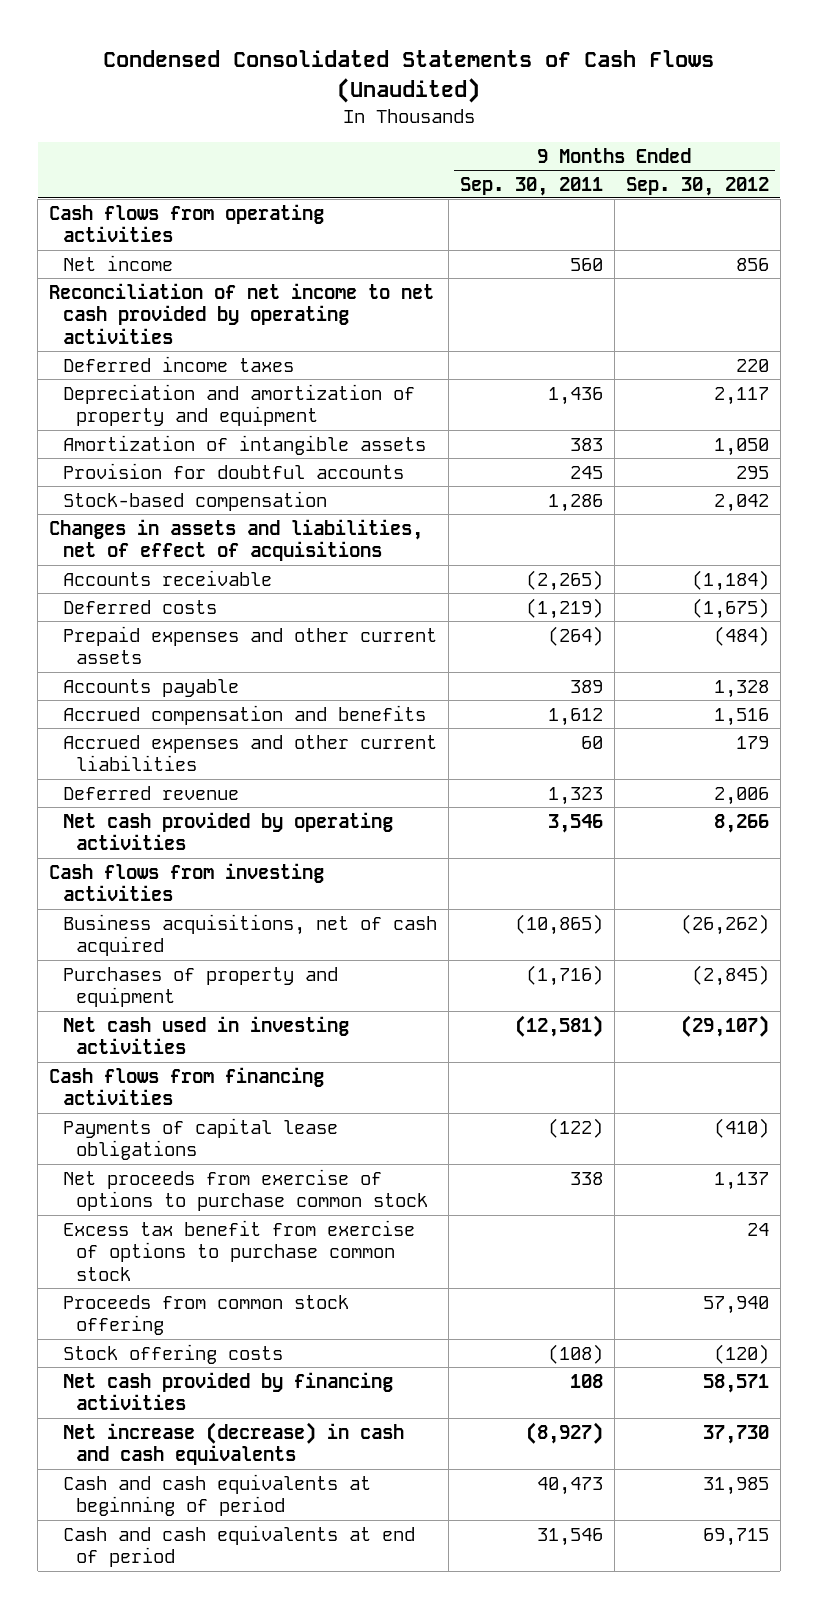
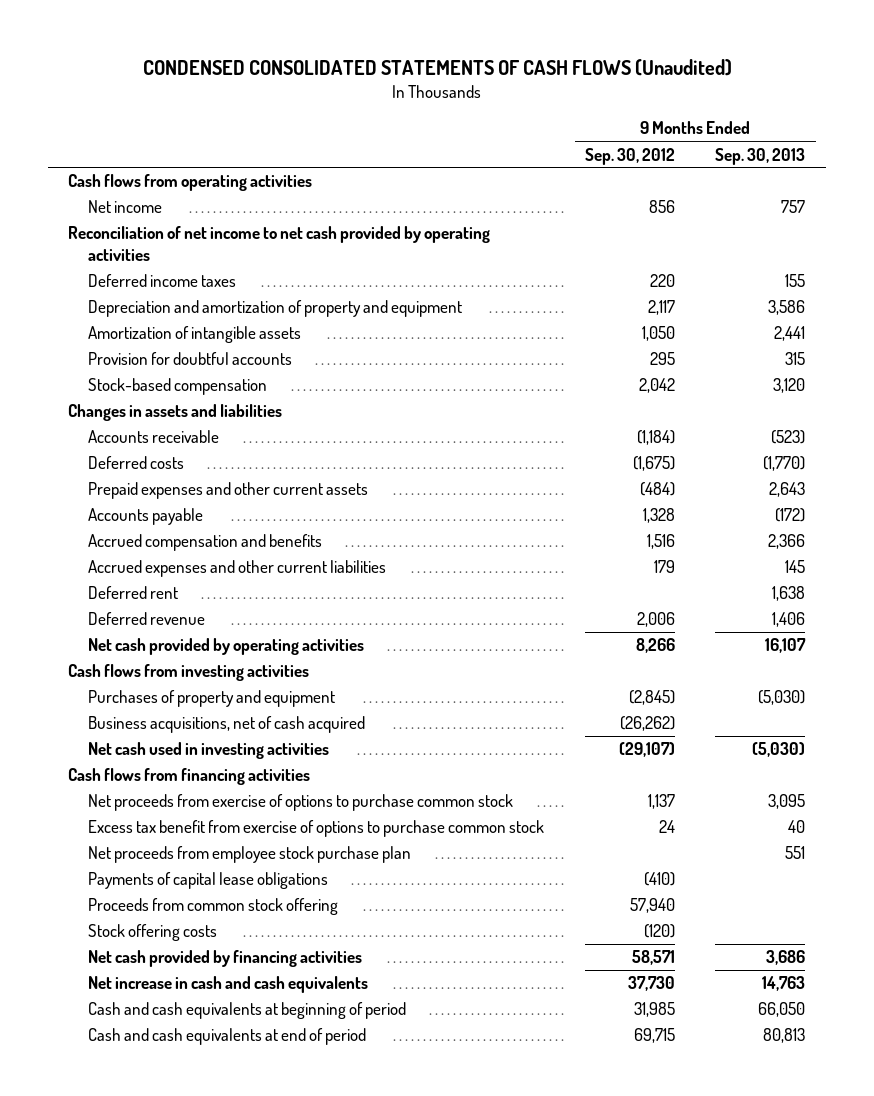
- Condensed Consolidated Statements of Cash Flows (Unaudited)
+ CONDENSED CONSOLIDATED STATEMENTS OF CASH FLOWS (Unaudited)
- | 9 Months Ended Sep. 30, 2011 | 9 Months Ended Sep. 30, 2012
+ | 9 Months Ended Sep. 30, 2012 | 9 Months Ended Sep. 30, 2013
- Changes in assets and liabilities, net of effect of acquisitions
+ Changes in assets and liabilities
+ Deferred rent | | 1,638
moved down: Business acquisitions, net of cash acquired | (26,262) |
+ Net proceeds from employee stock purchase plan | | 551
moved down: Payments of capital lease obligations | (410) |
- Net increase (decrease) in cash and cash equivalents | (8,927) | 37,730
+ Net increase in cash and cash equivalents | 37,730 | 14,763

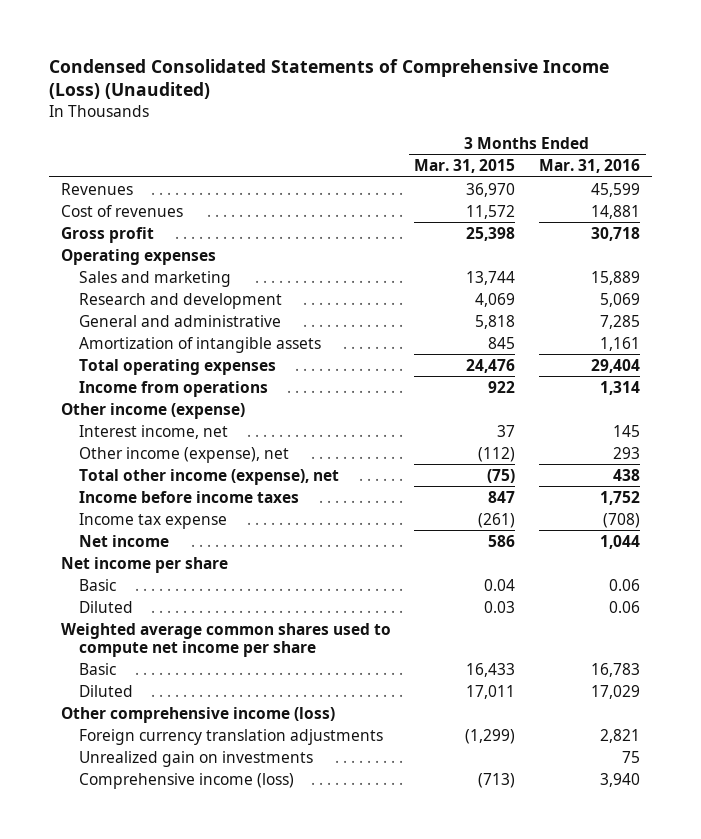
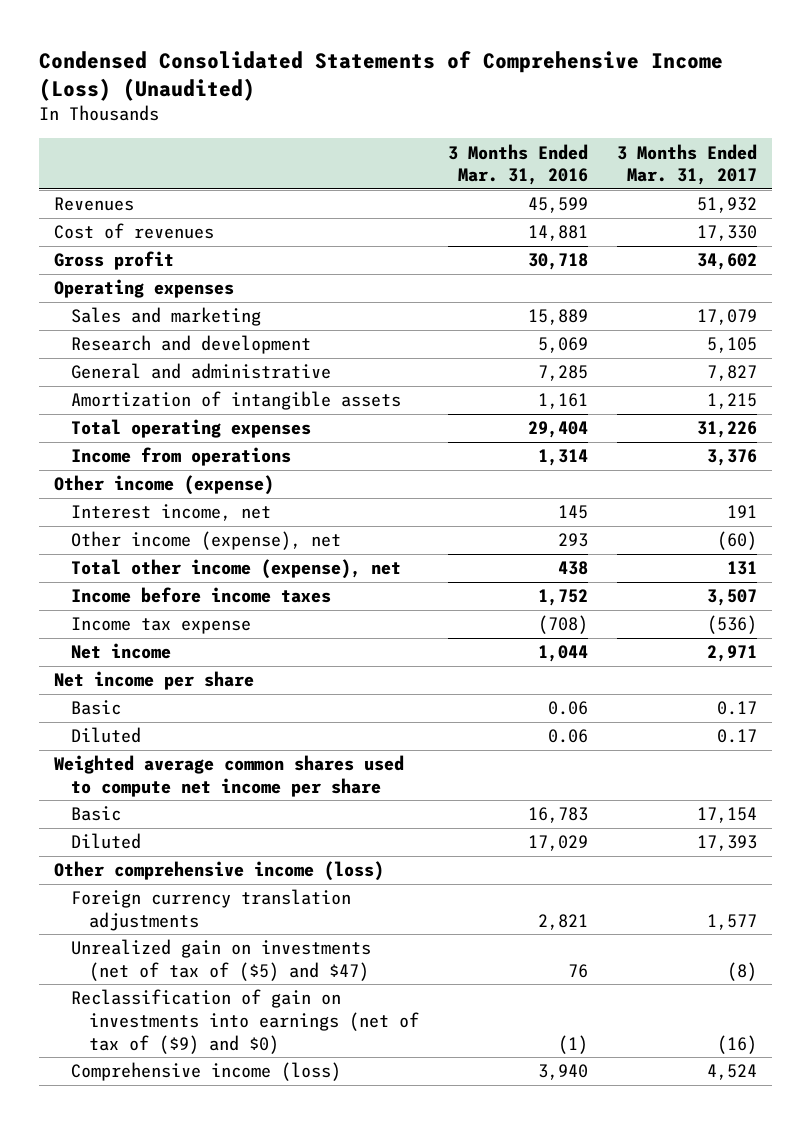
- | 3 Months Ended Mar. 31, 2015 | 3 Months Ended Mar. 31, 2016
+ | 3 Months Ended Mar. 31, 2016 | 3 Months Ended Mar. 31, 2017
- Unrealized gain on investments | | 75
+ Unrealized gain on investments (net of tax of ($5) and $47) | 76 | (8)
+ Reclassification of gain on investments into earnings (net of tax of ($9) and $0) | (1) | (16)

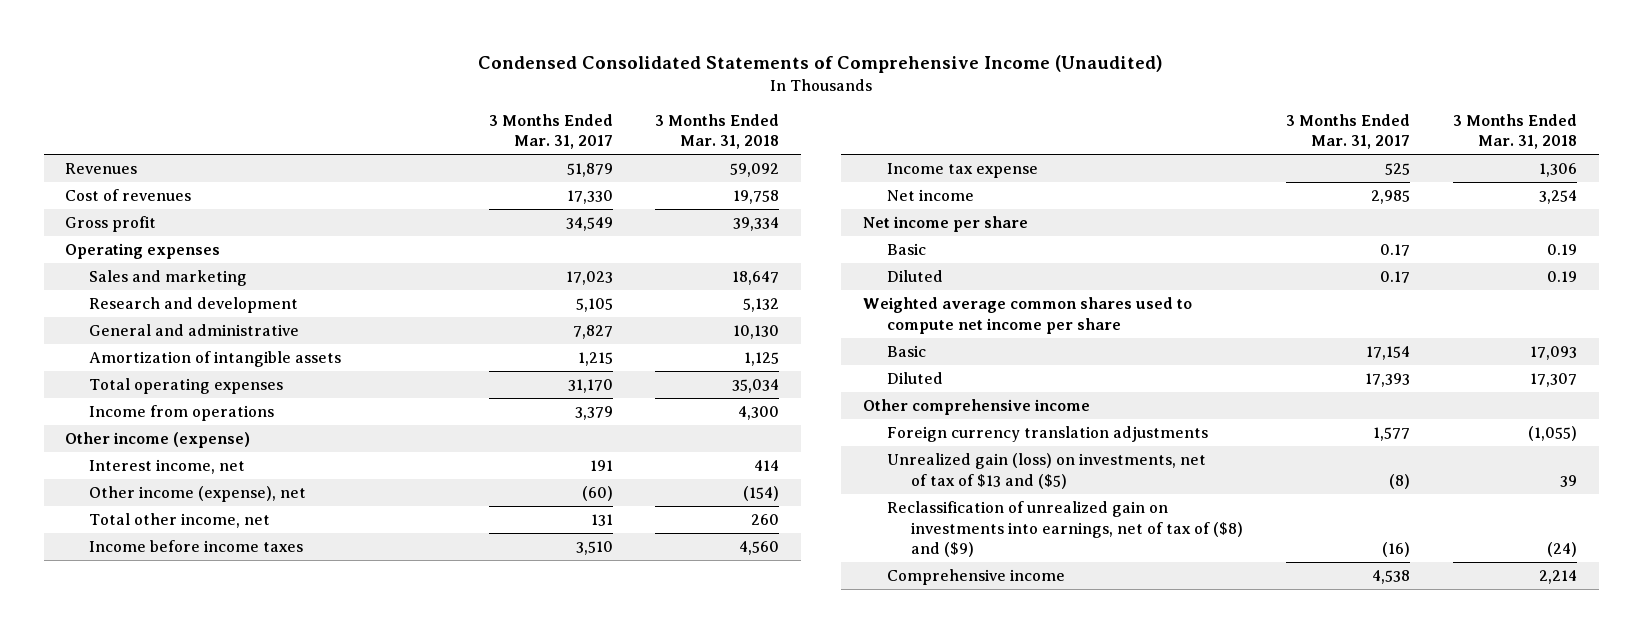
- Condensed Consolidated Statements of Comprehensive Income (Loss) (Unaudited)
+ Condensed Consolidated Statements of Comprehensive Income (Unaudited)
- | 3 Months Ended Mar. 31, 2016 | 3 Months Ended Mar. 31, 2017
+ | 3 Months Ended Mar. 31, 2017 | 3 Months Ended Mar. 31, 2018
- Revenues | 45,599 | 51,932
+ Revenues | 51,879 | 59,092
- Gross profit | 30,718 | 34,602
+ Gross profit | 34,549 | 39,334
- Sales and marketing | 15,889 | 17,079
+ Sales and marketing | 17,023 | 18,647
- Total operating expenses | 29,404 | 31,226
- Income from operations | 1,314 | 3,376
+ Total operating expenses | 31,170 | 35,034
+ Income from operations | 3,379 | 4,300
- Total other income (expense), net | 438 | 131
- Income before income taxes | 1,752 | 3,507
- Income tax expense | (708) | (536)
- Net income | 1,044 | 2,971
+ Total other income, net | 131 | 260
+ Income before income taxes | 3,510 | 4,560
+ Income tax expense | 525 | 1,306
+ Net income | 2,985 | 3,254
- Other comprehensive income (loss)
+ Other comprehensive income
- Unrealized gain on investments (net of tax of ($5) and $47) | 76 | (8)
- Reclassification of gain on investments into earnings (net of tax of ($9) and $0) | (1) | (16)
- Comprehensive income (loss) | 3,940 | 4,524
+ Unrealized gain (loss) on investments, net of tax of $13 and ($5) | (8) | 39
+ Reclassification of unrealized gain on investments into earnings, net of tax of ($8) and ($9) | (16) | (24)
+ Comprehensive income | 4,538 | 2,214

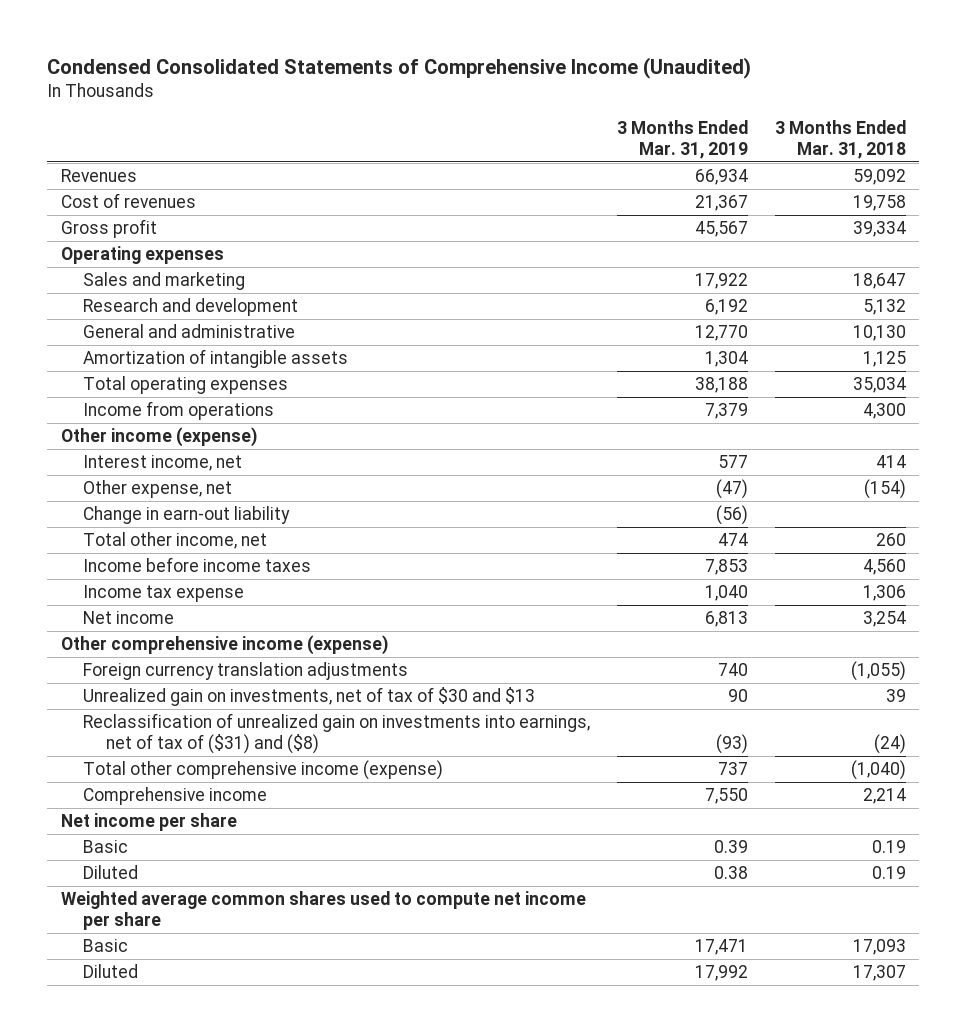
- | 3 Months Ended Mar. 31, 2017 | 3 Months Ended Mar. 31, 2018
+ | 3 Months Ended Mar. 31, 2019 | 3 Months Ended Mar. 31, 2018
- Other income (expense), net | (60) | (154)
+ Other expense, net | (47) | (154)
+ Change in earn-out liability | (56) |
+ Other comprehensive income (expense)
moved up: Foreign currency translation adjustments | 740 | (1,055)
+ Unrealized gain on investments, net of tax of $30 and $13 | 90 | 39
+ Reclassification of unrealized gain on investments into earnings, net of tax of ($31) and ($8) | (93) | (24)
+ Total other comprehensive income (expense) | 737 | (1,040)
moved up: Comprehensive income | 7,550 | 2,214
- Other comprehensive income
- Unrealized gain (loss) on investments, net of tax of $13 and ($5) | (8) | 39
- Reclassification of unrealized gain on investments into earnings, net of tax of ($8) and ($9) | (16) | (24)

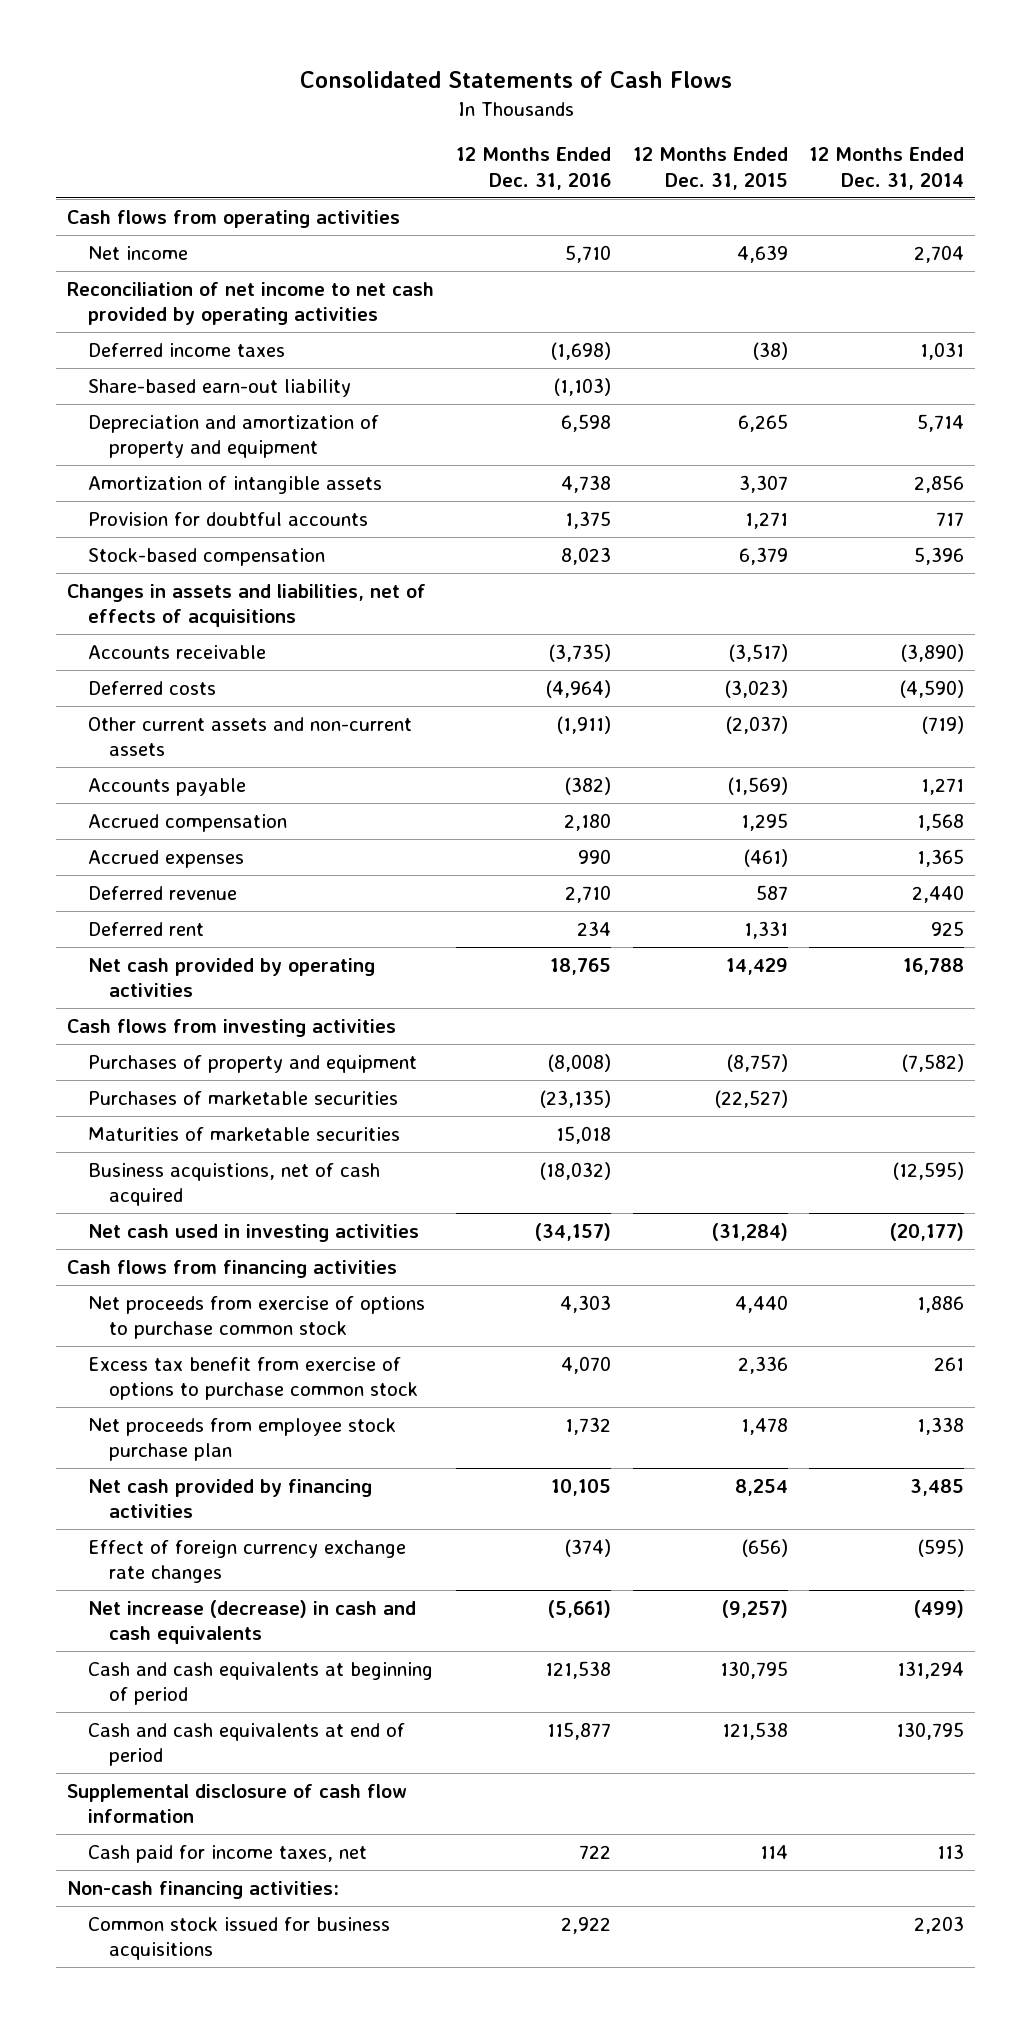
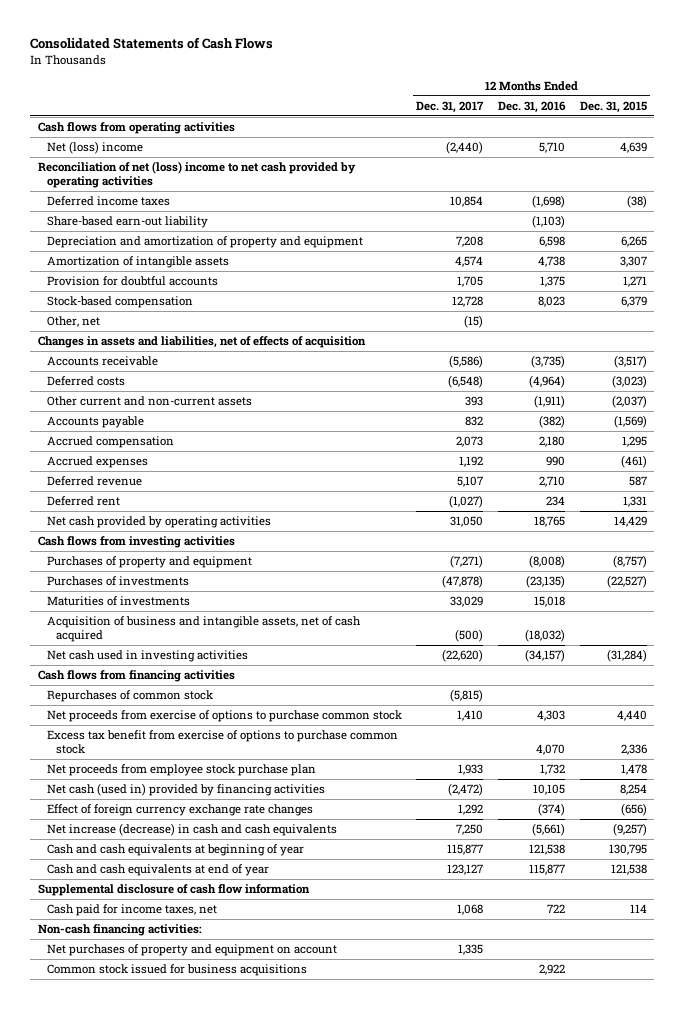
- | 12 Months Ended Dec. 31, 2016 | 12 Months Ended Dec. 31, 2015 | 12 Months Ended Dec. 31, 2014
+ | 12 Months Ended Dec. 31, 2017 | 12 Months Ended Dec. 31, 2016 | 12 Months Ended Dec. 31, 2015
- Net income | 5,710 | 4,639 | 2,704
- Reconciliation of net income to net cash provided by operating activities
+ Net (loss) income | (2,440) | 5,710 | 4,639
+ Reconciliation of net (loss) income to net cash provided by operating activities
- Changes in assets and liabilities, net of effects of acquisitions
+ Other, net | (15) | |
+ Changes in assets and liabilities, net of effects of acquisition
- Other current assets and non-current assets | (1,911) | (2,037) | (719)
+ Other current and non-current assets | 393 | (1,911) | (2,037)
- Purchases of marketable securities | (23,135) | (22,527) |
- Maturities of marketable securities | 15,018 | |
- Business acquistions, net of cash acquired | (18,032) | | (12,595)
+ Purchases of investments | (47,878) | (23,135) | (22,527)
+ Maturities of investments | 33,029 | 15,018 |
+ Acquisition of business and intangible assets, net of cash acquired | (500) | (18,032) |
+ Repurchases of common stock | (5,815) | |
- Net cash provided by financing activities | 10,105 | 8,254 | 3,485
+ Net cash (used in) provided by financing activities | (2,472) | 10,105 | 8,254
- Cash and cash equivalents at beginning of period | 121,538 | 130,795 | 131,294
- Cash and cash equivalents at end of period | 115,877 | 121,538 | 130,795
+ Cash and cash equivalents at beginning of year | 115,877 | 121,538 | 130,795
+ Cash and cash equivalents at end of year | 123,127 | 115,877 | 121,538
+ Net purchases of property and equipment on account | 1,335 | |

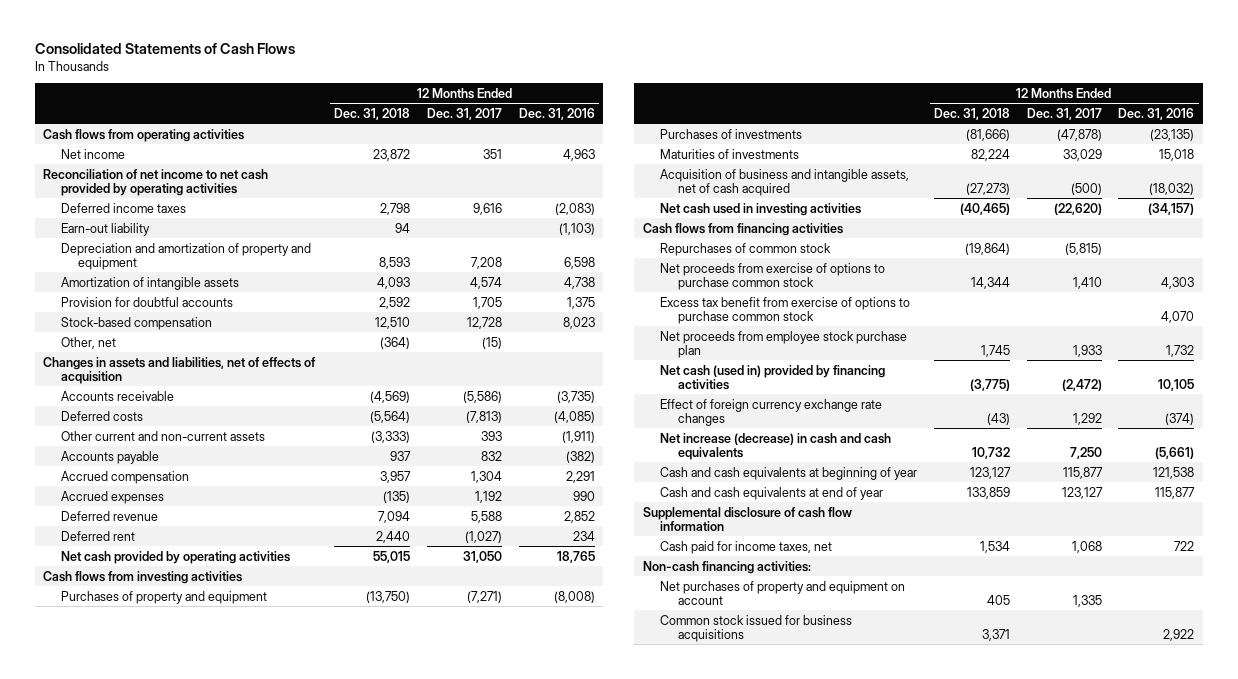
- | 12 Months Ended Dec. 31, 2017 | 12 Months Ended Dec. 31, 2016 | 12 Months Ended Dec. 31, 2015
+ | 12 Months Ended Dec. 31, 2018 | 12 Months Ended Dec. 31, 2017 | 12 Months Ended Dec. 31, 2016
- Net (loss) income | (2,440) | 5,710 | 4,639
- Reconciliation of net (loss) income to net cash provided by operating activities
- Deferred income taxes | 10,854 | (1,698) | (38)
- Share-based earn-out liability | | (1,103) |
+ Net income | 23,872 | 351 | 4,963
+ Reconciliation of net income to net cash provided by operating activities
+ Deferred income taxes | 2,798 | 9,616 | (2,083)
+ Earn-out liability | 94 | | (1,103)
- Deferred costs | (6,548) | (4,964) | (3,023)
+ Deferred costs | (5,564) | (7,813) | (4,085)
- Accrued compensation | 2,073 | 2,180 | 1,295
+ Accrued compensation | 3,957 | 1,304 | 2,291
- Deferred revenue | 5,107 | 2,710 | 587
+ Deferred revenue | 7,094 | 5,588 | 2,852

